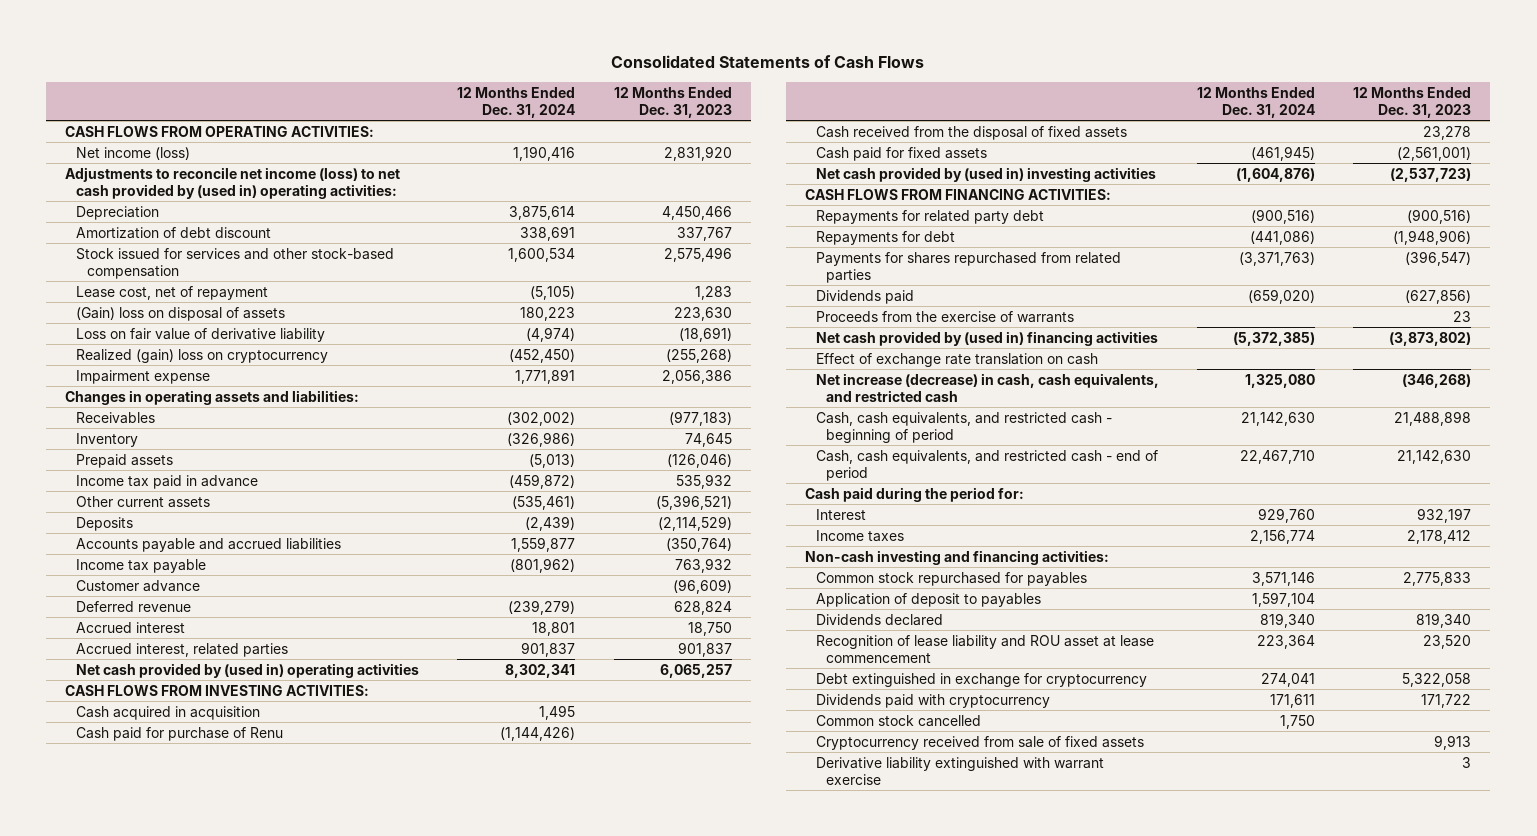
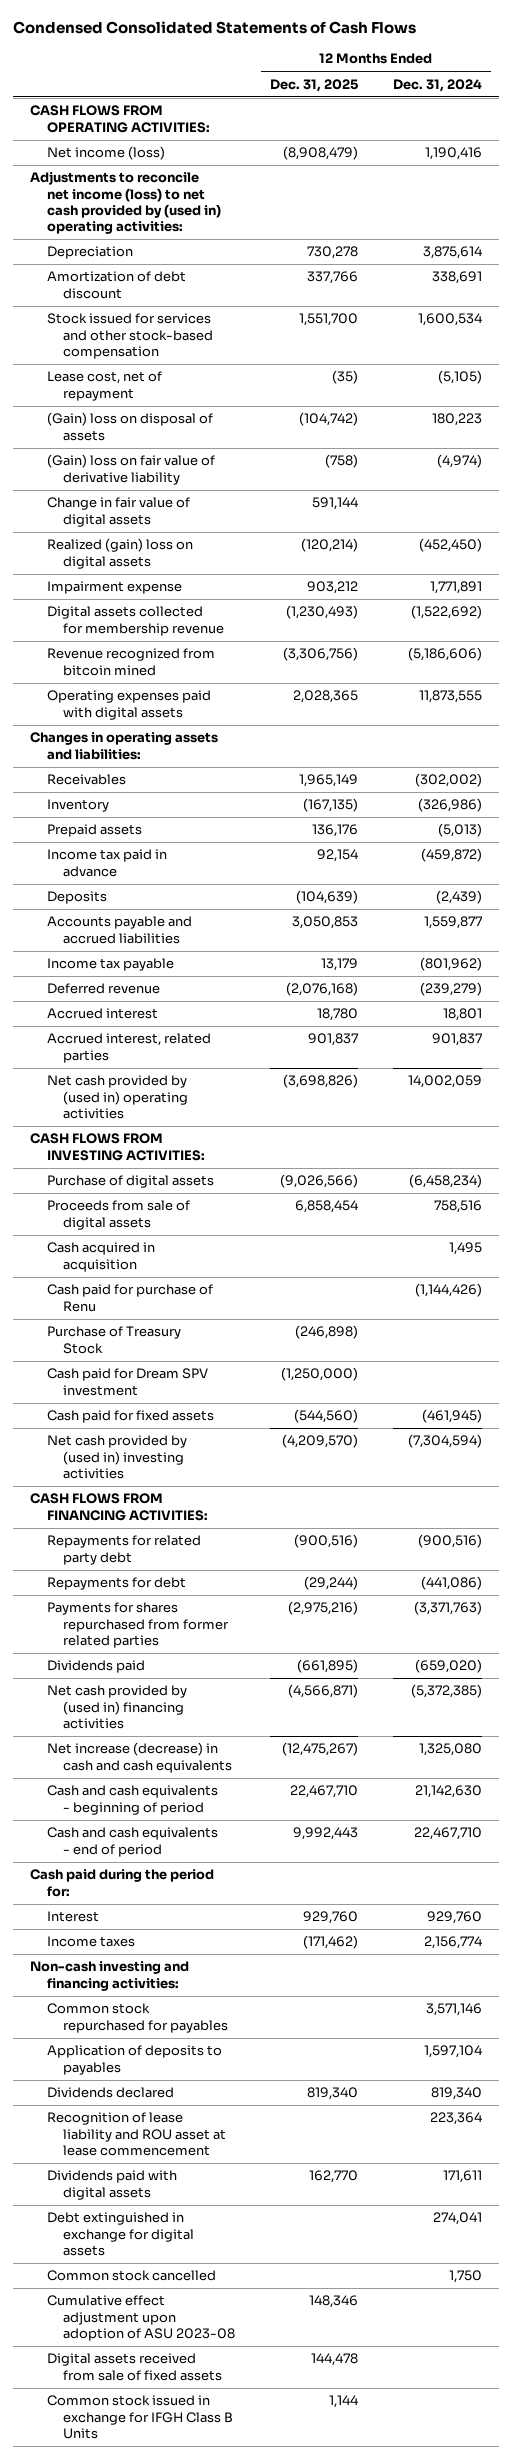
- Consolidated Statements of Cash Flows
+ Condensed Consolidated Statements of Cash Flows
- | 12 Months Ended Dec. 31, 2024 | 12 Months Ended Dec. 31, 2023
+ | 12 Months Ended Dec. 31, 2025 | 12 Months Ended Dec. 31, 2024
- Loss on fair value of derivative liability | (4,974) | (18,691)
- Realized (gain) loss on cryptocurrency | (452,450) | (255,268)
+ (Gain) loss on fair value of derivative liability | (758) | (4,974)
+ Change in fair value of digital assets | 591,144 |
+ Realized (gain) loss on digital assets | (120,214) | (452,450)
+ Digital assets collected for membership revenue | (1,230,493) | (1,522,692)
+ Revenue recognized from bitcoin mined | (3,306,756) | (5,186,606)
+ Operating expenses paid with digital assets | 2,028,365 | 11,873,555
- Other current assets | (535,461) | (5,396,521)
- Customer advance | | (96,609)
- Net cash provided by (used in) operating activities | 8,302,341 | 6,065,257
+ Net cash provided by (used in) operating activities | (3,698,826) | 14,002,059
+ Purchase of digital assets | (9,026,566) | (6,458,234)
+ Proceeds from sale of digital assets | 6,858,454 | 758,516
- Cash received from the disposal of fixed assets | | 23,278
+ Purchase of Treasury Stock | (246,898) |
+ Cash paid for Dream SPV investment | (1,250,000) |
- Net cash provided by (used in) investing activities | (1,604,876) | (2,537,723)
+ Net cash provided by (used in) investing activities | (4,209,570) | (7,304,594)
- Payments for shares repurchased from related parties | (3,371,763) | (396,547)
+ Payments for shares repurchased from former related parties | (2,975,216) | (3,371,763)
- Proceeds from the exercise of warrants | | 23
- Effect of exchange rate translation on cash
- Net increase (decrease) in cash, cash equivalents, and restricted cash | 1,325,080 | (346,268)
- Cash, cash equivalents, and restricted cash - beginning of period | 21,142,630 | 21,488,898
- Cash, cash equivalents, and restricted cash - end of period | 22,467,710 | 21,142,630
+ Net increase (decrease) in cash and cash equivalents | (12,475,267) | 1,325,080
+ Cash and cash equivalents - beginning of period | 22,467,710 | 21,142,630
+ Cash and cash equivalents - end of period | 9,992,443 | 22,467,710
- Application of deposit to payables | 1,597,104 |
+ Application of deposits to payables | | 1,597,104
- Debt extinguished in exchange for cryptocurrency | 274,041 | 5,322,058
- Dividends paid with cryptocurrency | 171,611 | 171,722
+ Dividends paid with digital assets | 162,770 | 171,611
+ Debt extinguished in exchange for digital assets | | 274,041
- Cryptocurrency received from sale of fixed assets | | 9,913
- Derivative liability extinguished with warrant exercise | | 3
+ Cumulative effect adjustment upon adoption of ASU 2023-08 | 148,346 |
+ Digital assets received from sale of fixed assets | 144,478 |
+ Common stock issued in exchange for IFGH Class B Units | 1,144 |

